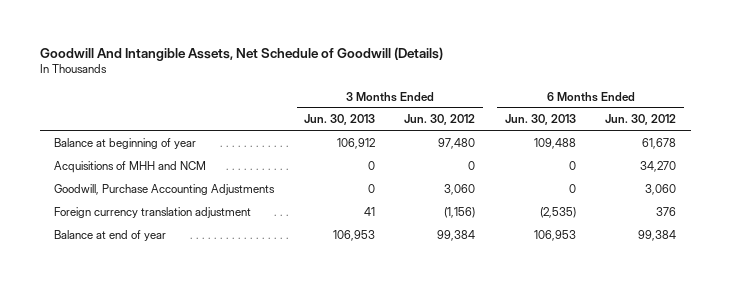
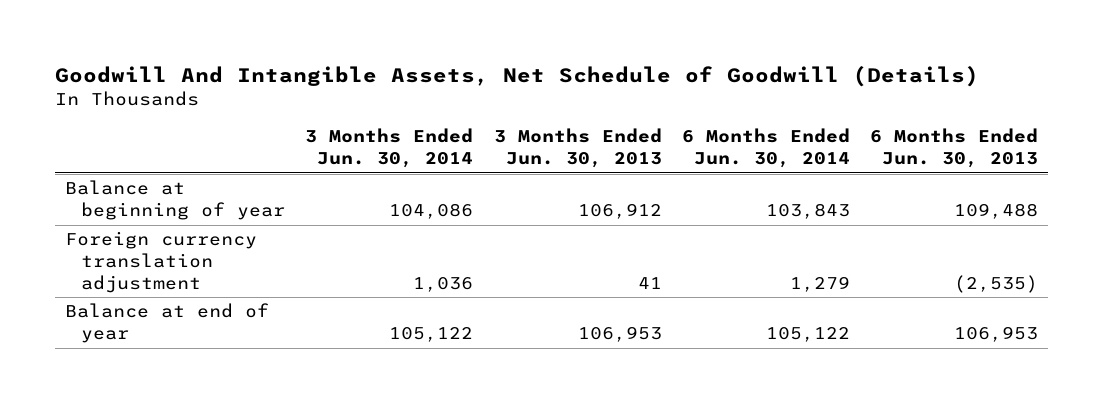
- | 3 Months Ended Jun. 30, 2013 | 3 Months Ended Jun. 30, 2012 | 6 Months Ended Jun. 30, 2013 | 6 Months Ended Jun. 30, 2012
+ | 3 Months Ended Jun. 30, 2014 | 3 Months Ended Jun. 30, 2013 | 6 Months Ended Jun. 30, 2014 | 6 Months Ended Jun. 30, 2013
- Acquisitions of MHH and NCM | 0 | 0 | 0 | 34,270
- Goodwill, Purchase Accounting Adjustments | 0 | 3,060 | 0 | 3,060

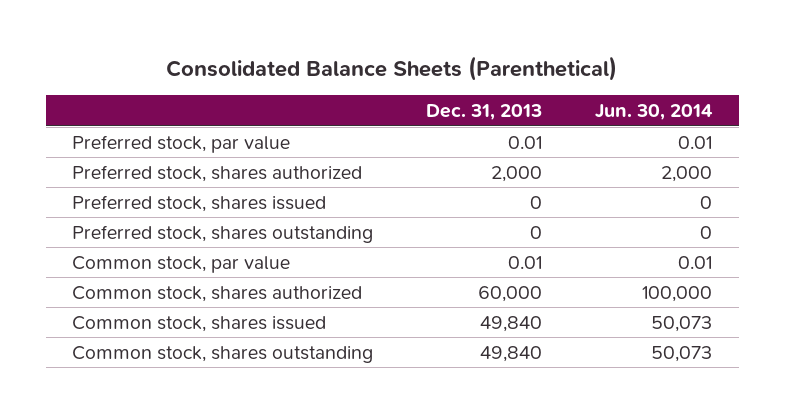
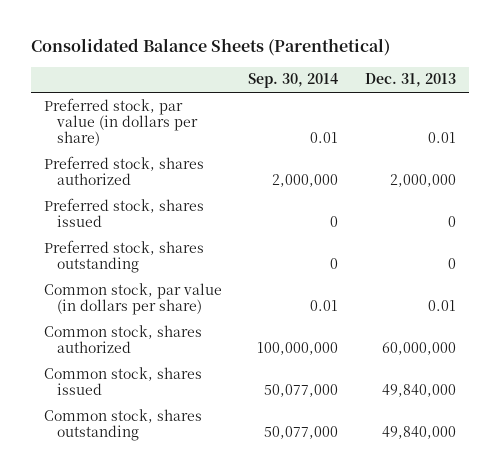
- | Dec. 31, 2013 | Jun. 30, 2014
+ | Sep. 30, 2014 | Dec. 31, 2013
- Preferred stock, par value | 0.01 | 0.01
- Preferred stock, shares authorized | 2,000 | 2,000
+ Preferred stock, par value (in dollars per share) | 0.01 | 0.01
+ Preferred stock, shares authorized | 2,000,000 | 2,000,000
- Common stock, par value | 0.01 | 0.01
- Common stock, shares authorized | 60,000 | 100,000
- Common stock, shares issued | 49,840 | 50,073
- Common stock, shares outstanding | 49,840 | 50,073
+ Common stock, par value (in dollars per share) | 0.01 | 0.01
+ Common stock, shares authorized | 100,000,000 | 60,000,000
+ Common stock, shares issued | 50,077,000 | 49,840,000
+ Common stock, shares outstanding | 50,077,000 | 49,840,000

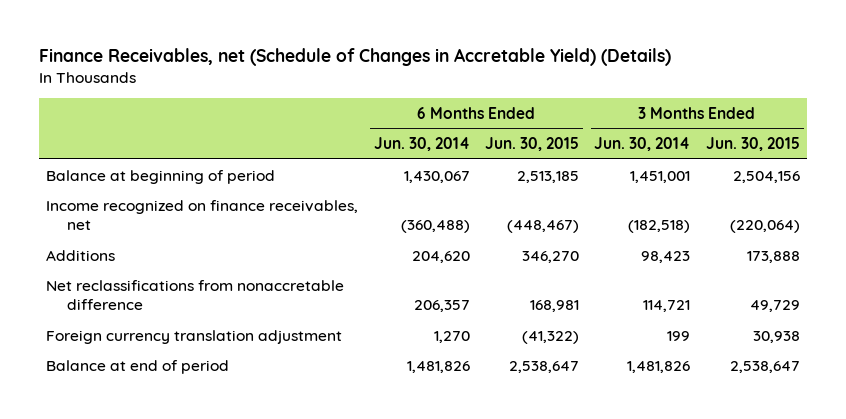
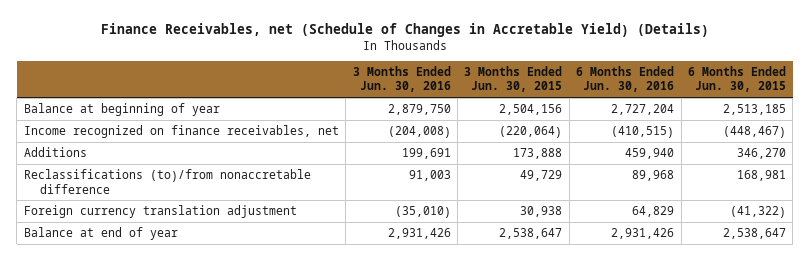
- | 6 Months Ended Jun. 30, 2014 | 6 Months Ended Jun. 30, 2015 | 3 Months Ended Jun. 30, 2014 | 3 Months Ended Jun. 30, 2015
+ | 3 Months Ended Jun. 30, 2016 | 3 Months Ended Jun. 30, 2015 | 6 Months Ended Jun. 30, 2016 | 6 Months Ended Jun. 30, 2015
- Balance at beginning of period | 1,430,067 | 2,513,185 | 1,451,001 | 2,504,156
+ Balance at beginning of year | 2,879,750 | 2,504,156 | 2,727,204 | 2,513,185
- Net reclassifications from nonaccretable difference | 206,357 | 168,981 | 114,721 | 49,729
+ Reclassifications (to)/from nonaccretable difference | 91,003 | 49,729 | 89,968 | 168,981
- Balance at end of period | 1,481,826 | 2,538,647 | 1,481,826 | 2,538,647
+ Balance at end of year | 2,931,426 | 2,538,647 | 2,931,426 | 2,538,647

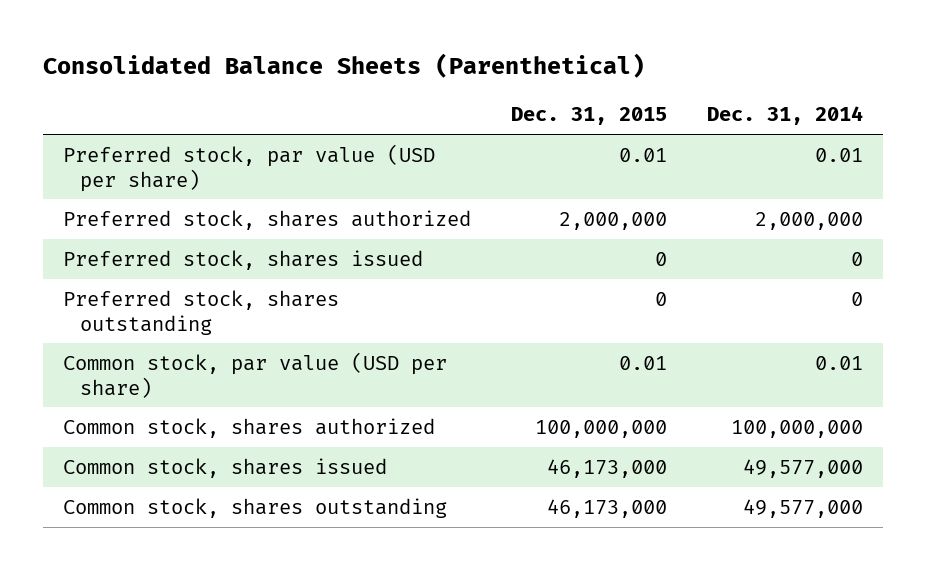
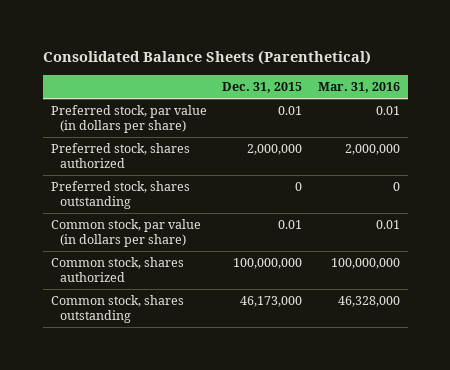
- | Dec. 31, 2015 | Dec. 31, 2014
+ | Dec. 31, 2015 | Mar. 31, 2016
- Preferred stock, par value (USD per share) | 0.01 | 0.01
+ Preferred stock, par value (in dollars per share) | 0.01 | 0.01
- Preferred stock, shares issued | 0 | 0
- Common stock, par value (USD per share) | 0.01 | 0.01
+ Common stock, par value (in dollars per share) | 0.01 | 0.01
- Common stock, shares issued | 46,173,000 | 49,577,000

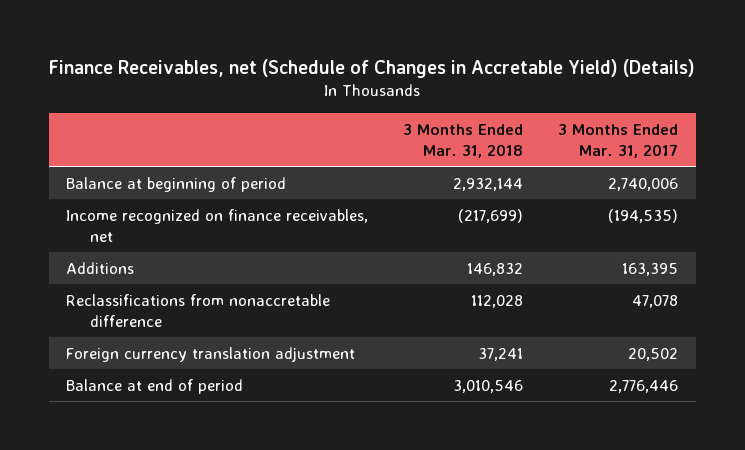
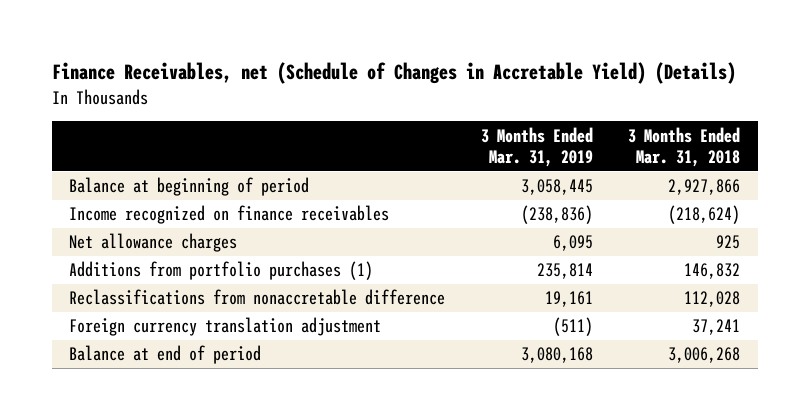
- | 3 Months Ended Mar. 31, 2018 | 3 Months Ended Mar. 31, 2017
+ | 3 Months Ended Mar. 31, 2019 | 3 Months Ended Mar. 31, 2018
- Balance at beginning of period | 2,932,144 | 2,740,006
- Income recognized on finance receivables, net | (217,699) | (194,535)
- Additions | 146,832 | 163,395
+ Balance at beginning of period | 3,058,445 | 2,927,866
+ Income recognized on finance receivables | (238,836) | (218,624)
+ Net allowance charges | 6,095 | 925
+ Additions from portfolio purchases (1) | 235,814 | 146,832
- Balance at end of period | 3,010,546 | 2,776,446
+ Balance at end of period | 3,080,168 | 3,006,268

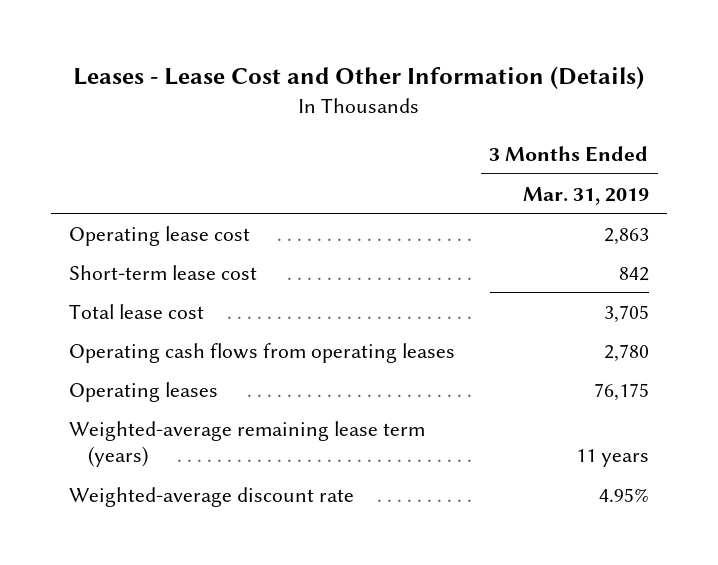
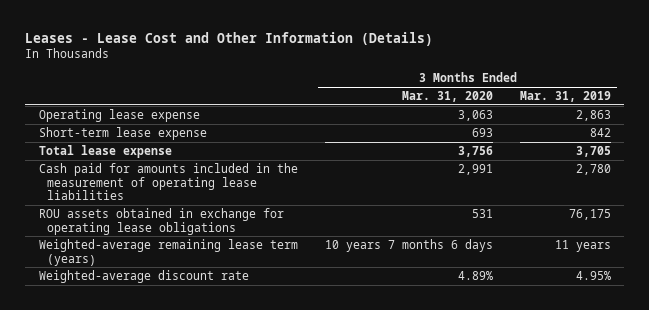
- | 3 Months Ended Mar. 31, 2019
+ | 3 Months Ended Mar. 31, 2020 | 3 Months Ended Mar. 31, 2019
- Operating lease cost | 2,863
- Short-term lease cost | 842
- Total lease cost | 3,705
- Operating cash flows from operating leases | 2,780
- Operating leases | 76,175
+ Operating lease expense | 3,063 | 2,863
+ Short-term lease expense | 693 | 842
+ Total lease expense | 3,756 | 3,705
+ Cash paid for amounts included in the measurement of operating lease liabilities | 2,991 | 2,780
+ ROU assets obtained in exchange for operating lease obligations | 531 | 76,175

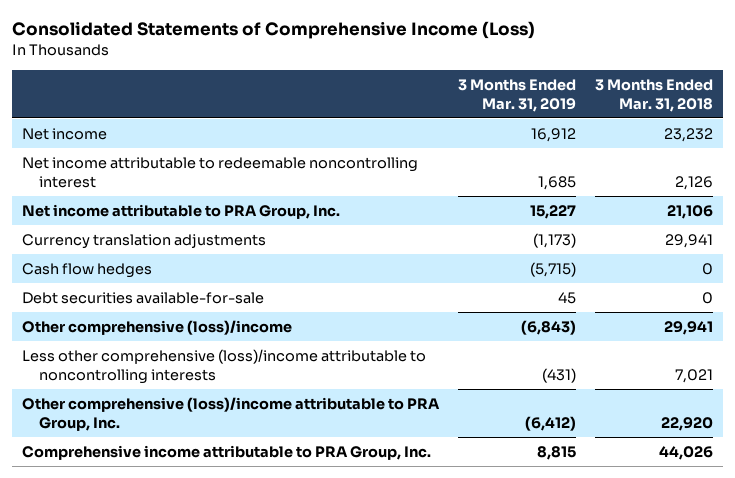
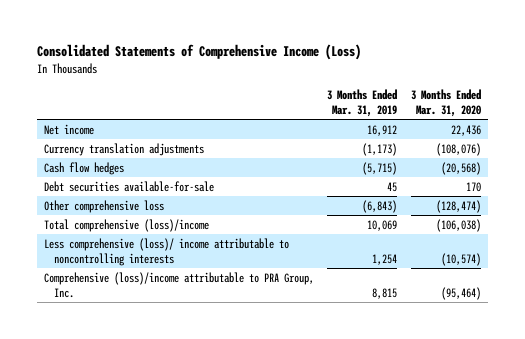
- | 3 Months Ended Mar. 31, 2019 | 3 Months Ended Mar. 31, 2018
+ | 3 Months Ended Mar. 31, 2019 | 3 Months Ended Mar. 31, 2020
- Net income attributable to redeemable noncontrolling interest | 1,685 | 2,126
- Net income attributable to PRA Group, Inc. | 15,227 | 21,106
- Other comprehensive (loss)/income | (6,843) | 29,941
- Less other comprehensive (loss)/income attributable to noncontrolling interests | (431) | 7,021
- Other comprehensive (loss)/income attributable to PRA Group, Inc. | (6,412) | 22,920
- Comprehensive income attributable to PRA Group, Inc. | 8,815 | 44,026
+ Other comprehensive loss | (6,843) | (128,474)
+ Total comprehensive (loss)/income | 10,069 | (106,038)
+ Less comprehensive (loss)/ income attributable to noncontrolling interests | 1,254 | (10,574)
+ Comprehensive (loss)/income attributable to PRA Group, Inc. | 8,815 | (95,464)

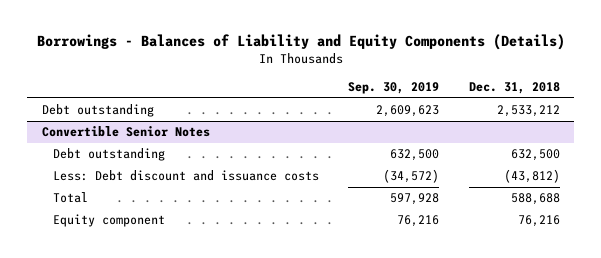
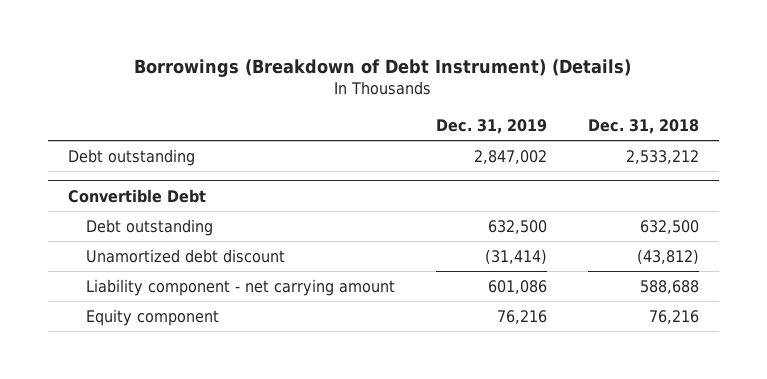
- Borrowings - Balances of Liability and Equity Components (Details)
+ Borrowings (Breakdown of Debt Instrument) (Details)
- | Sep. 30, 2019 | Dec. 31, 2018
+ | Dec. 31, 2019 | Dec. 31, 2018
- Convertible Senior Notes
+ Convertible Debt
- Less: Debt discount and issuance costs | (34,572) | (43,812)
- Total | 597,928 | 588,688
+ Unamortized debt discount | (31,414) | (43,812)
+ Liability component - net carrying amount | 601,086 | 588,688

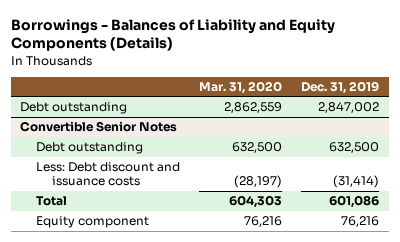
- Borrowings (Breakdown of Debt Instrument) (Details)
+ Borrowings - Balances of Liability and Equity Components (Details)
- | Dec. 31, 2019 | Dec. 31, 2018
+ | Mar. 31, 2020 | Dec. 31, 2019
- Convertible Debt
+ Convertible Senior Notes
- Unamortized debt discount | (31,414) | (43,812)
- Liability component - net carrying amount | 601,086 | 588,688
+ Less: Debt discount and issuance costs | (28,197) | (31,414)
+ Total | 604,303 | 601,086

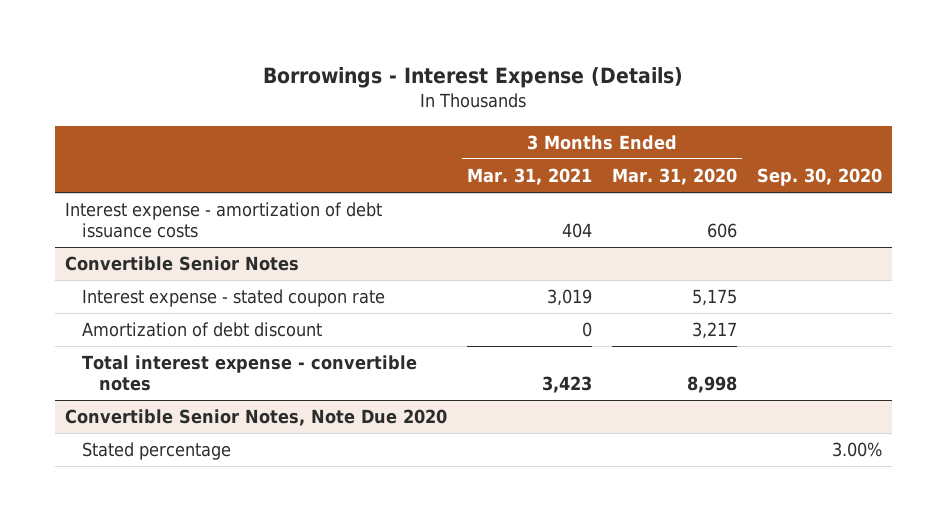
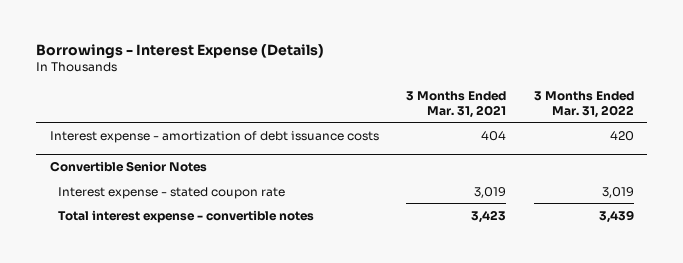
- | 3 Months Ended Mar. 31, 2021 | 3 Months Ended Mar. 31, 2020 | Sep. 30, 2020
+ | 3 Months Ended Mar. 31, 2021 | 3 Months Ended Mar. 31, 2022
@ Convertible Senior Notes
- Amortization of debt discount | 0 | 3,217 |
- Convertible Senior Notes, Note Due 2020
- Stated percentage | | | 3.00%

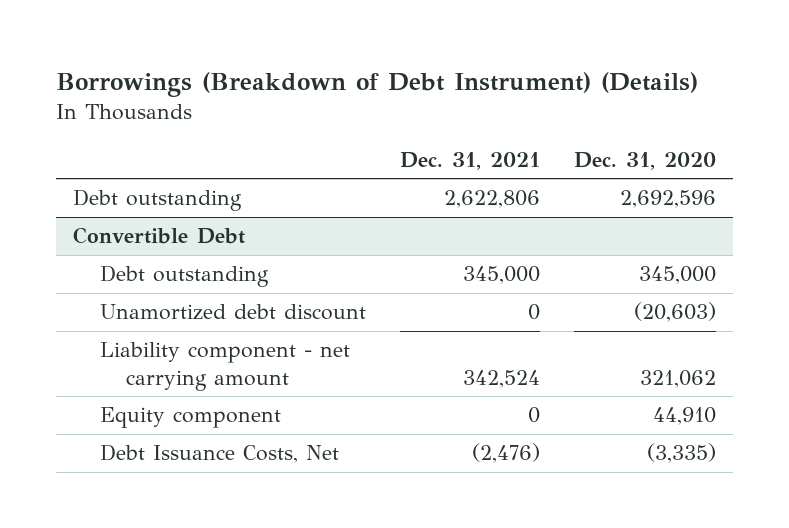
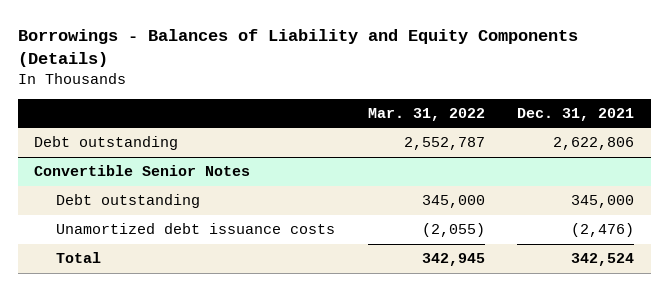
- Borrowings (Breakdown of Debt Instrument) (Details)
+ Borrowings - Balances of Liability and Equity Components (Details)
- | Dec. 31, 2021 | Dec. 31, 2020
+ | Mar. 31, 2022 | Dec. 31, 2021
- Convertible Debt
+ Convertible Senior Notes
- Unamortized debt discount | 0 | (20,603)
- Liability component - net carrying amount | 342,524 | 321,062
- Equity component | 0 | 44,910
- Debt Issuance Costs, Net | (2,476) | (3,335)
+ Unamortized debt issuance costs | (2,055) | (2,476)
+ Total | 342,945 | 342,524

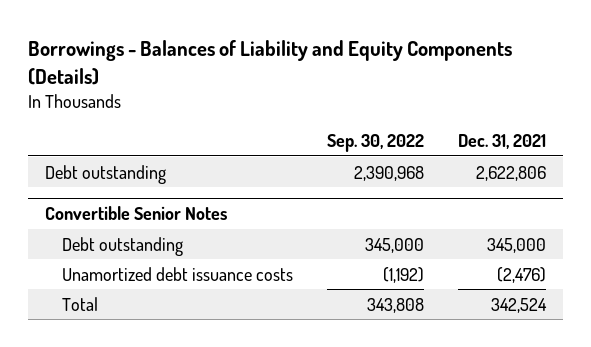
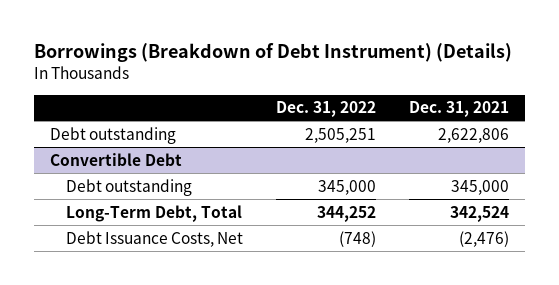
- Borrowings - Balances of Liability and Equity Components (Details)
+ Borrowings (Breakdown of Debt Instrument) (Details)
- | Sep. 30, 2022 | Dec. 31, 2021
+ | Dec. 31, 2022 | Dec. 31, 2021
- Convertible Senior Notes
+ Convertible Debt
- Unamortized debt issuance costs | (1,192) | (2,476)
- Total | 343,808 | 342,524
+ Long-Term Debt, Total | 344,252 | 342,524
+ Debt Issuance Costs, Net | (748) | (2,476)

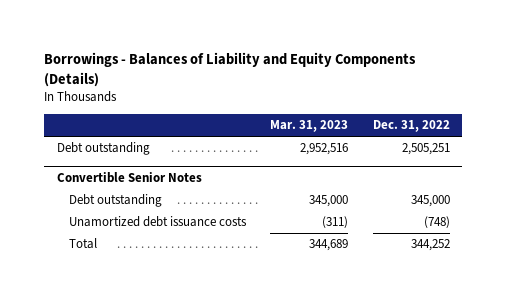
- Borrowings (Breakdown of Debt Instrument) (Details)
+ Borrowings - Balances of Liability and Equity Components (Details)
- | Dec. 31, 2022 | Dec. 31, 2021
+ | Mar. 31, 2023 | Dec. 31, 2022
- Convertible Debt
+ Convertible Senior Notes
- Long-Term Debt, Total | 344,252 | 342,524
- Debt Issuance Costs, Net | (748) | (2,476)
+ Unamortized debt issuance costs | (311) | (748)
+ Total | 344,689 | 344,252

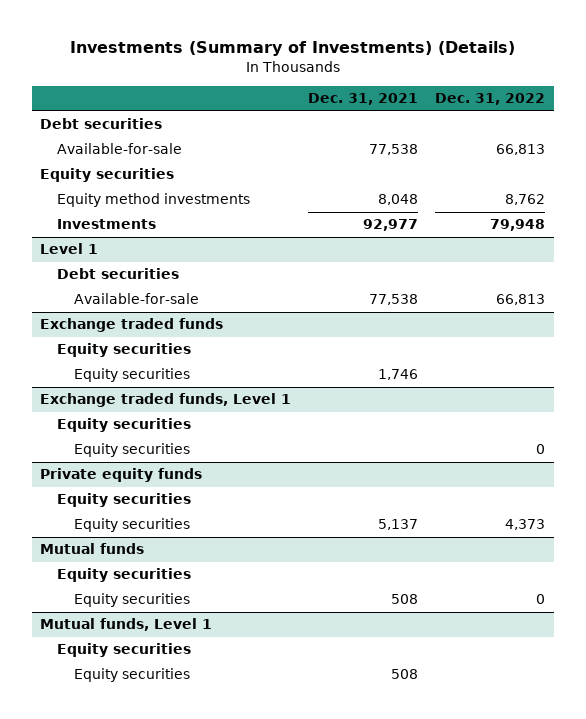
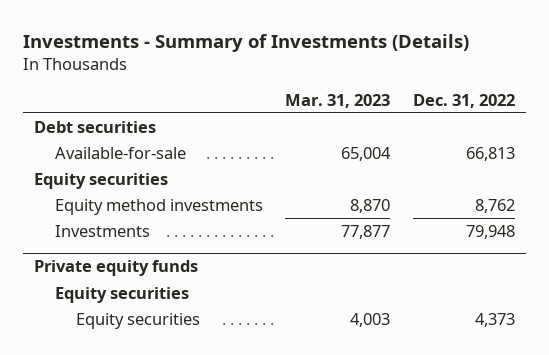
- Investments (Summary of Investments) (Details)
+ Investments - Summary of Investments (Details)
- | Dec. 31, 2021 | Dec. 31, 2022
+ | Mar. 31, 2023 | Dec. 31, 2022
- Level 1
- Debt securities
- Available-for-sale | 77,538 | 66,813
- Exchange traded funds
- Equity securities
- Equity securities | 1,746 |
- Exchange traded funds, Level 1
- Equity securities
- Equity securities | | 0
- Mutual funds
- Equity securities
- Equity securities | 508 | 0
- Mutual funds, Level 1
- Equity securities
- Equity securities | 508 |

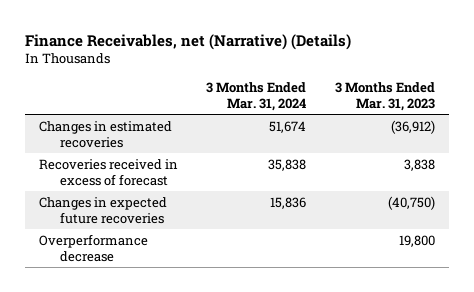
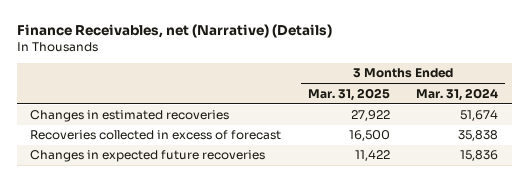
- | 3 Months Ended Mar. 31, 2024 | 3 Months Ended Mar. 31, 2023
+ | 3 Months Ended Mar. 31, 2025 | 3 Months Ended Mar. 31, 2024
- Recoveries received in excess of forecast | 35,838 | 3,838
+ Recoveries collected in excess of forecast | 16,500 | 35,838
- Overperformance decrease | | 19,800

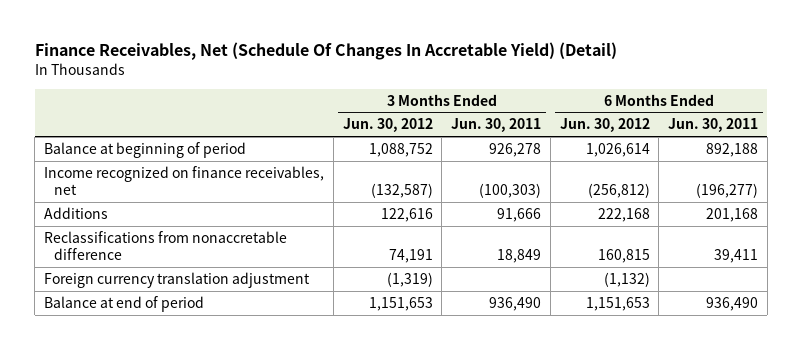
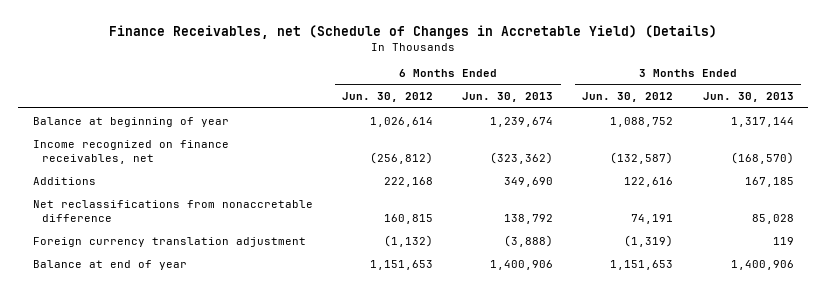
- Finance Receivables, Net (Schedule Of Changes In Accretable Yield) (Detail)
+ Finance Receivables, net (Schedule of Changes in Accretable Yield) (Details)
- | 3 Months Ended Jun. 30, 2012 | 3 Months Ended Jun. 30, 2011 | 6 Months Ended Jun. 30, 2012 | 6 Months Ended Jun. 30, 2011
+ | 6 Months Ended Jun. 30, 2012 | 6 Months Ended Jun. 30, 2013 | 3 Months Ended Jun. 30, 2012 | 3 Months Ended Jun. 30, 2013
- Balance at beginning of period | 1,088,752 | 926,278 | 1,026,614 | 892,188
+ Balance at beginning of year | 1,026,614 | 1,239,674 | 1,088,752 | 1,317,144
- Reclassifications from nonaccretable difference | 74,191 | 18,849 | 160,815 | 39,411
+ Net reclassifications from nonaccretable difference | 160,815 | 138,792 | 74,191 | 85,028
- Balance at end of period | 1,151,653 | 936,490 | 1,151,653 | 936,490
+ Balance at end of year | 1,151,653 | 1,400,906 | 1,151,653 | 1,400,906

